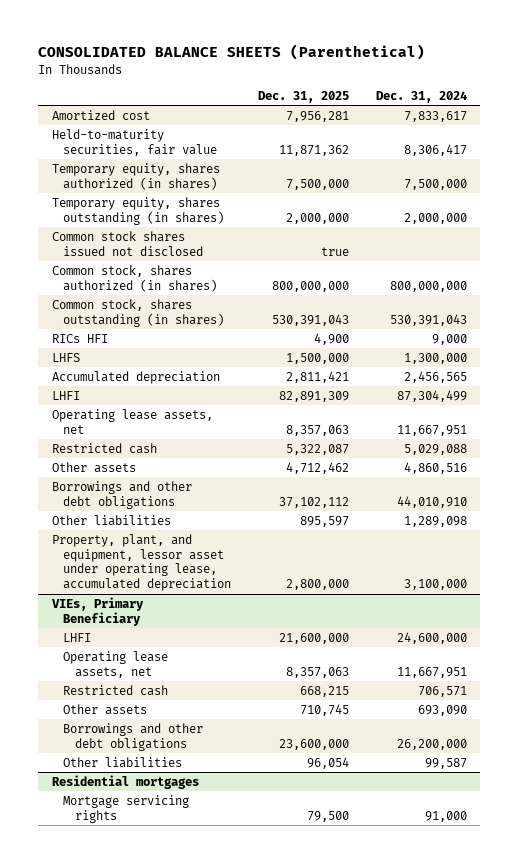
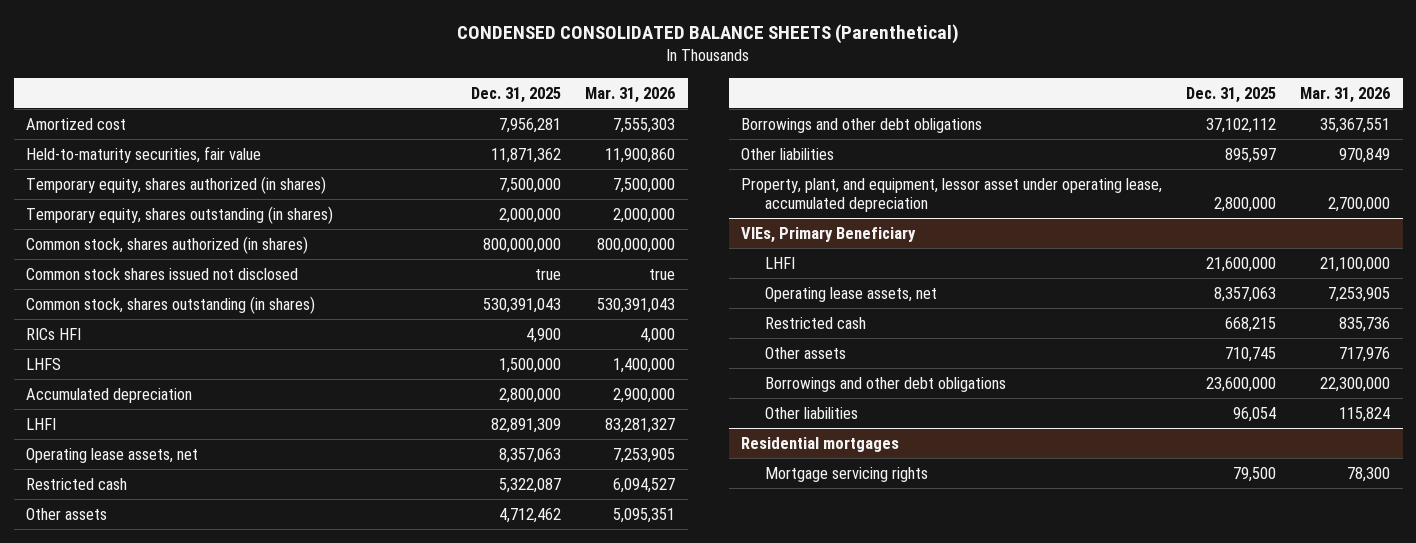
- CONSOLIDATED BALANCE SHEETS (Parenthetical)
+ CONDENSED CONSOLIDATED BALANCE SHEETS (Parenthetical)
- | Dec. 31, 2025 | Dec. 31, 2024
+ | Dec. 31, 2025 | Mar. 31, 2026
moved down: Common stock shares issued not disclosed | true | true
- Accumulated depreciation | 2,811,421 | 2,456,565
+ Accumulated depreciation | 2,800,000 | 2,900,000

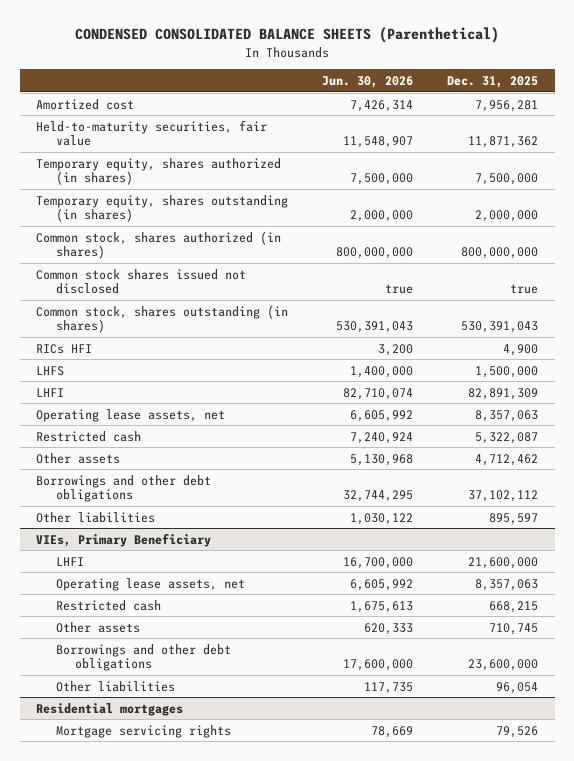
- | Dec. 31, 2025 | Mar. 31, 2026
+ | Jun. 30, 2026 | Dec. 31, 2025
- Accumulated depreciation | 2,800,000 | 2,900,000
- Property, plant, and equipment, lessor asset under operating lease, accumulated depreciation | 2,800,000 | 2,700,000
@ Residential mortgages
- Mortgage servicing rights | 79,500 | 78,300
+ Mortgage servicing rights | 78,669 | 79,526

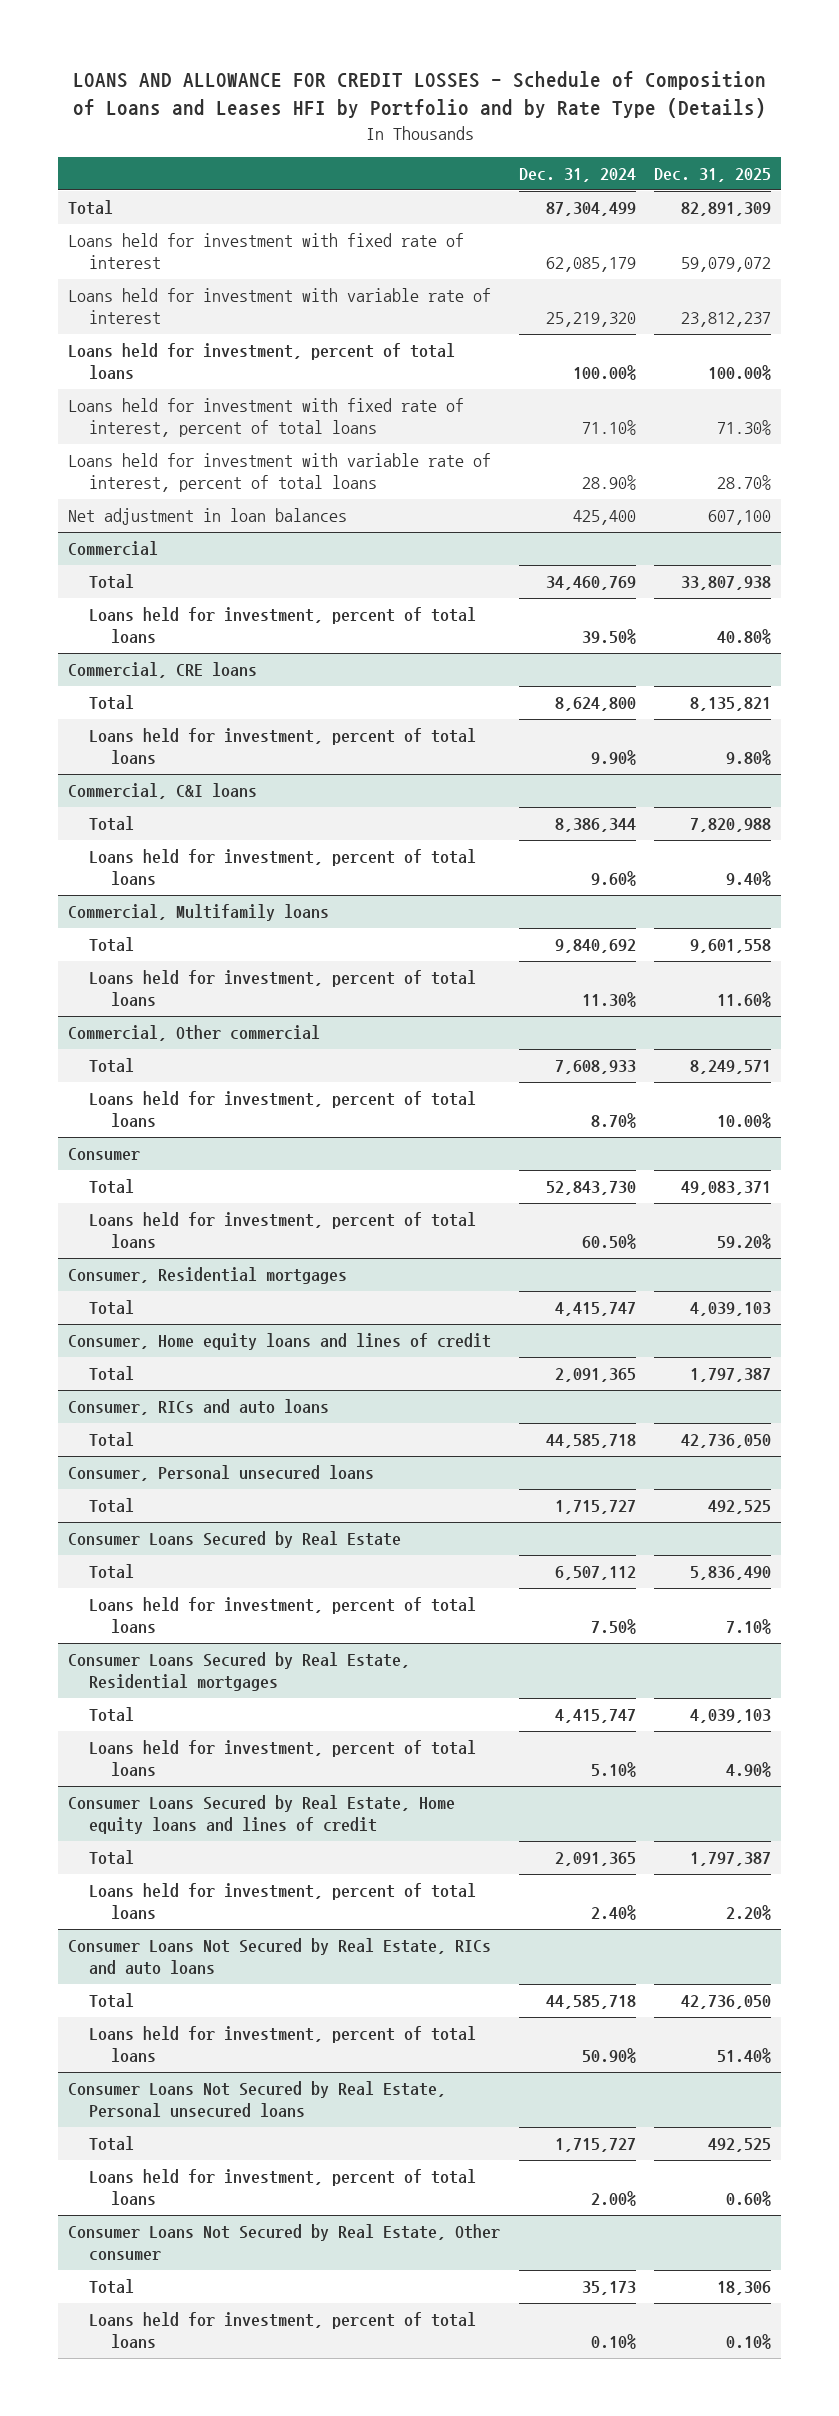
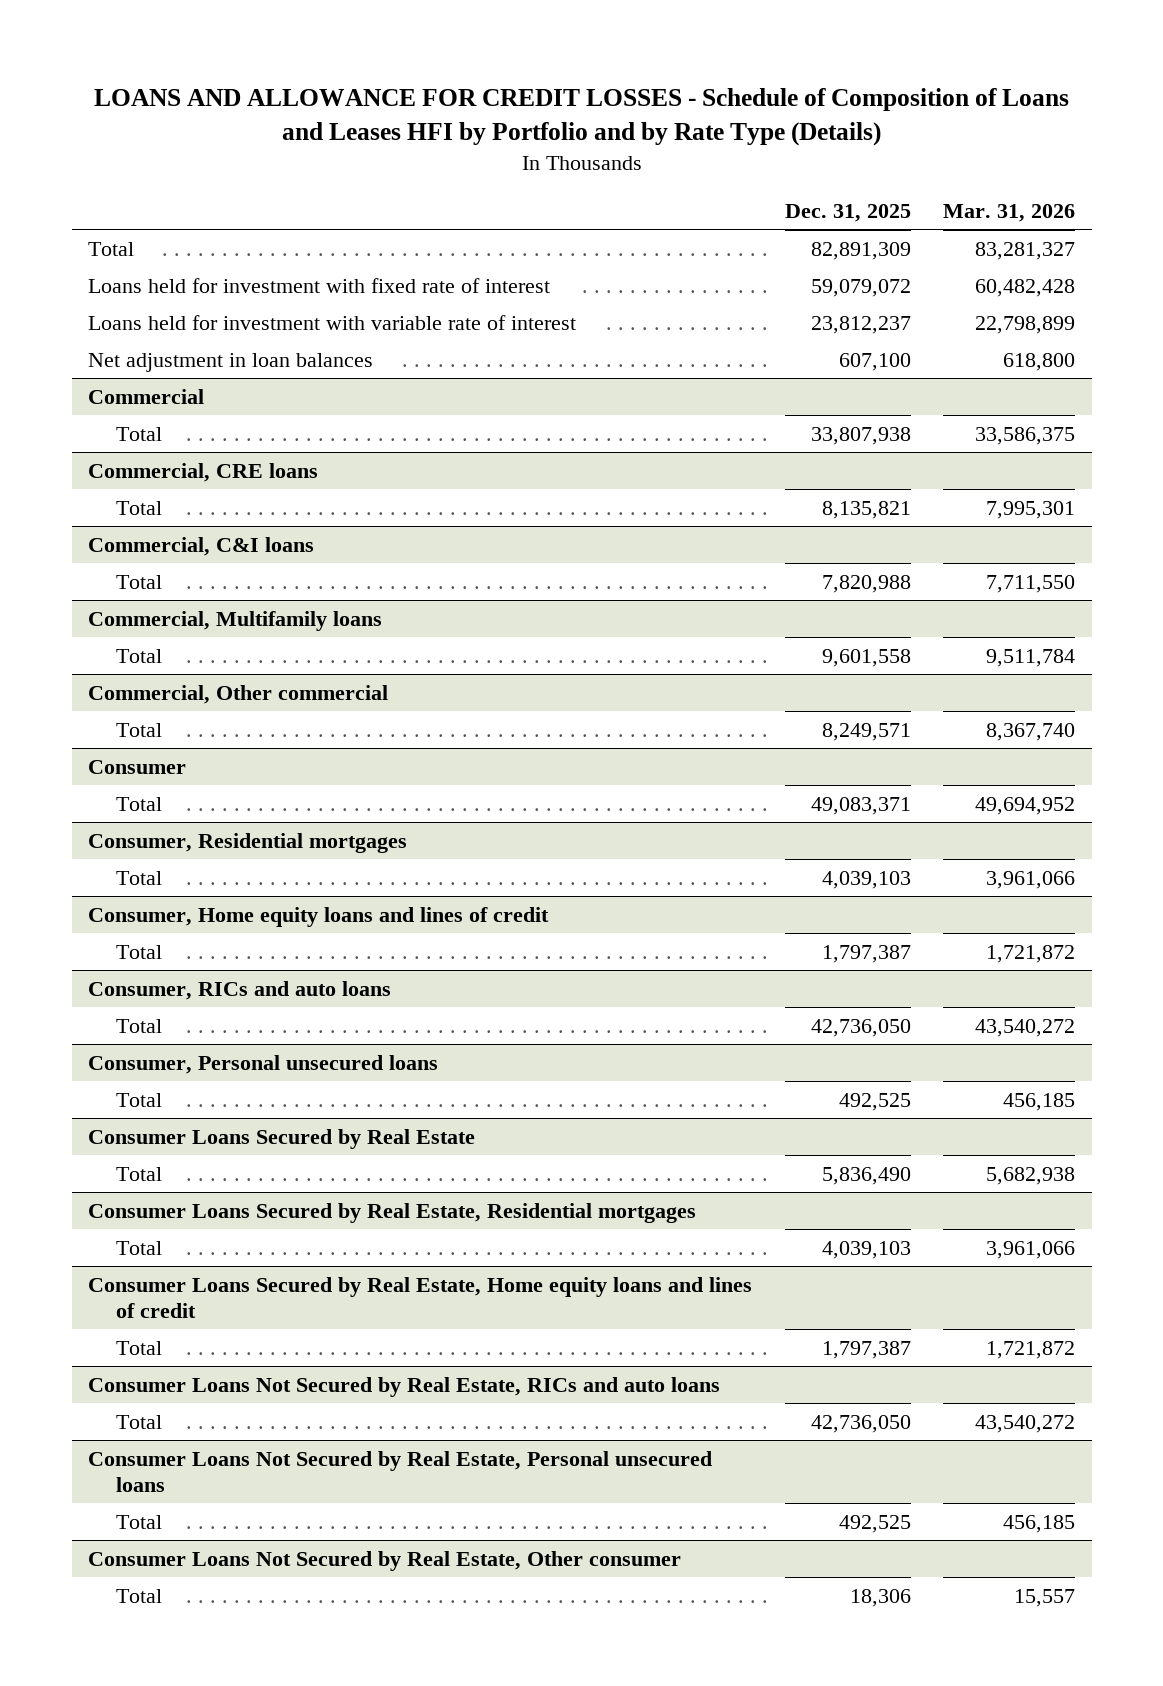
- | Dec. 31, 2024 | Dec. 31, 2025
+ | Dec. 31, 2025 | Mar. 31, 2026
- Loans held for investment, percent of total loans | 100.00% | 100.00%
- Loans held for investment with fixed rate of interest, percent of total loans | 71.10% | 71.30%
- Loans held for investment with variable rate of interest, percent of total loans | 28.90% | 28.70%
@ Commercial
- Loans held for investment, percent of total loans | 39.50% | 40.80%
@ Commercial, CRE loans
- Loans held for investment, percent of total loans | 9.90% | 9.80%
@ Commercial, C&I loans
- Loans held for investment, percent of total loans | 9.60% | 9.40%
@ Commercial, Multifamily loans
- Loans held for investment, percent of total loans | 11.30% | 11.60%
@ Commercial, Other commercial
- Loans held for investment, percent of total loans | 8.70% | 10.00%
@ Consumer
- Loans held for investment, percent of total loans | 60.50% | 59.20%
@ Consumer Loans Secured by Real Estate
- Loans held for investment, percent of total loans | 7.50% | 7.10%
@ Consumer Loans Secured by Real Estate, Residential mortgages
- Loans held for investment, percent of total loans | 5.10% | 4.90%
@ Consumer Loans Secured by Real Estate, Home equity loans and lines of credit
- Loans held for investment, percent of total loans | 2.40% | 2.20%
@ Consumer Loans Not Secured by Real Estate, RICs and auto loans
- Loans held for investment, percent of total loans | 50.90% | 51.40%
@ Consumer Loans Not Secured by Real Estate, Personal unsecured loans
- Loans held for investment, percent of total loans | 2.00% | 0.60%
@ Consumer Loans Not Secured by Real Estate, Other consumer
- Loans held for investment, percent of total loans | 0.10% | 0.10%

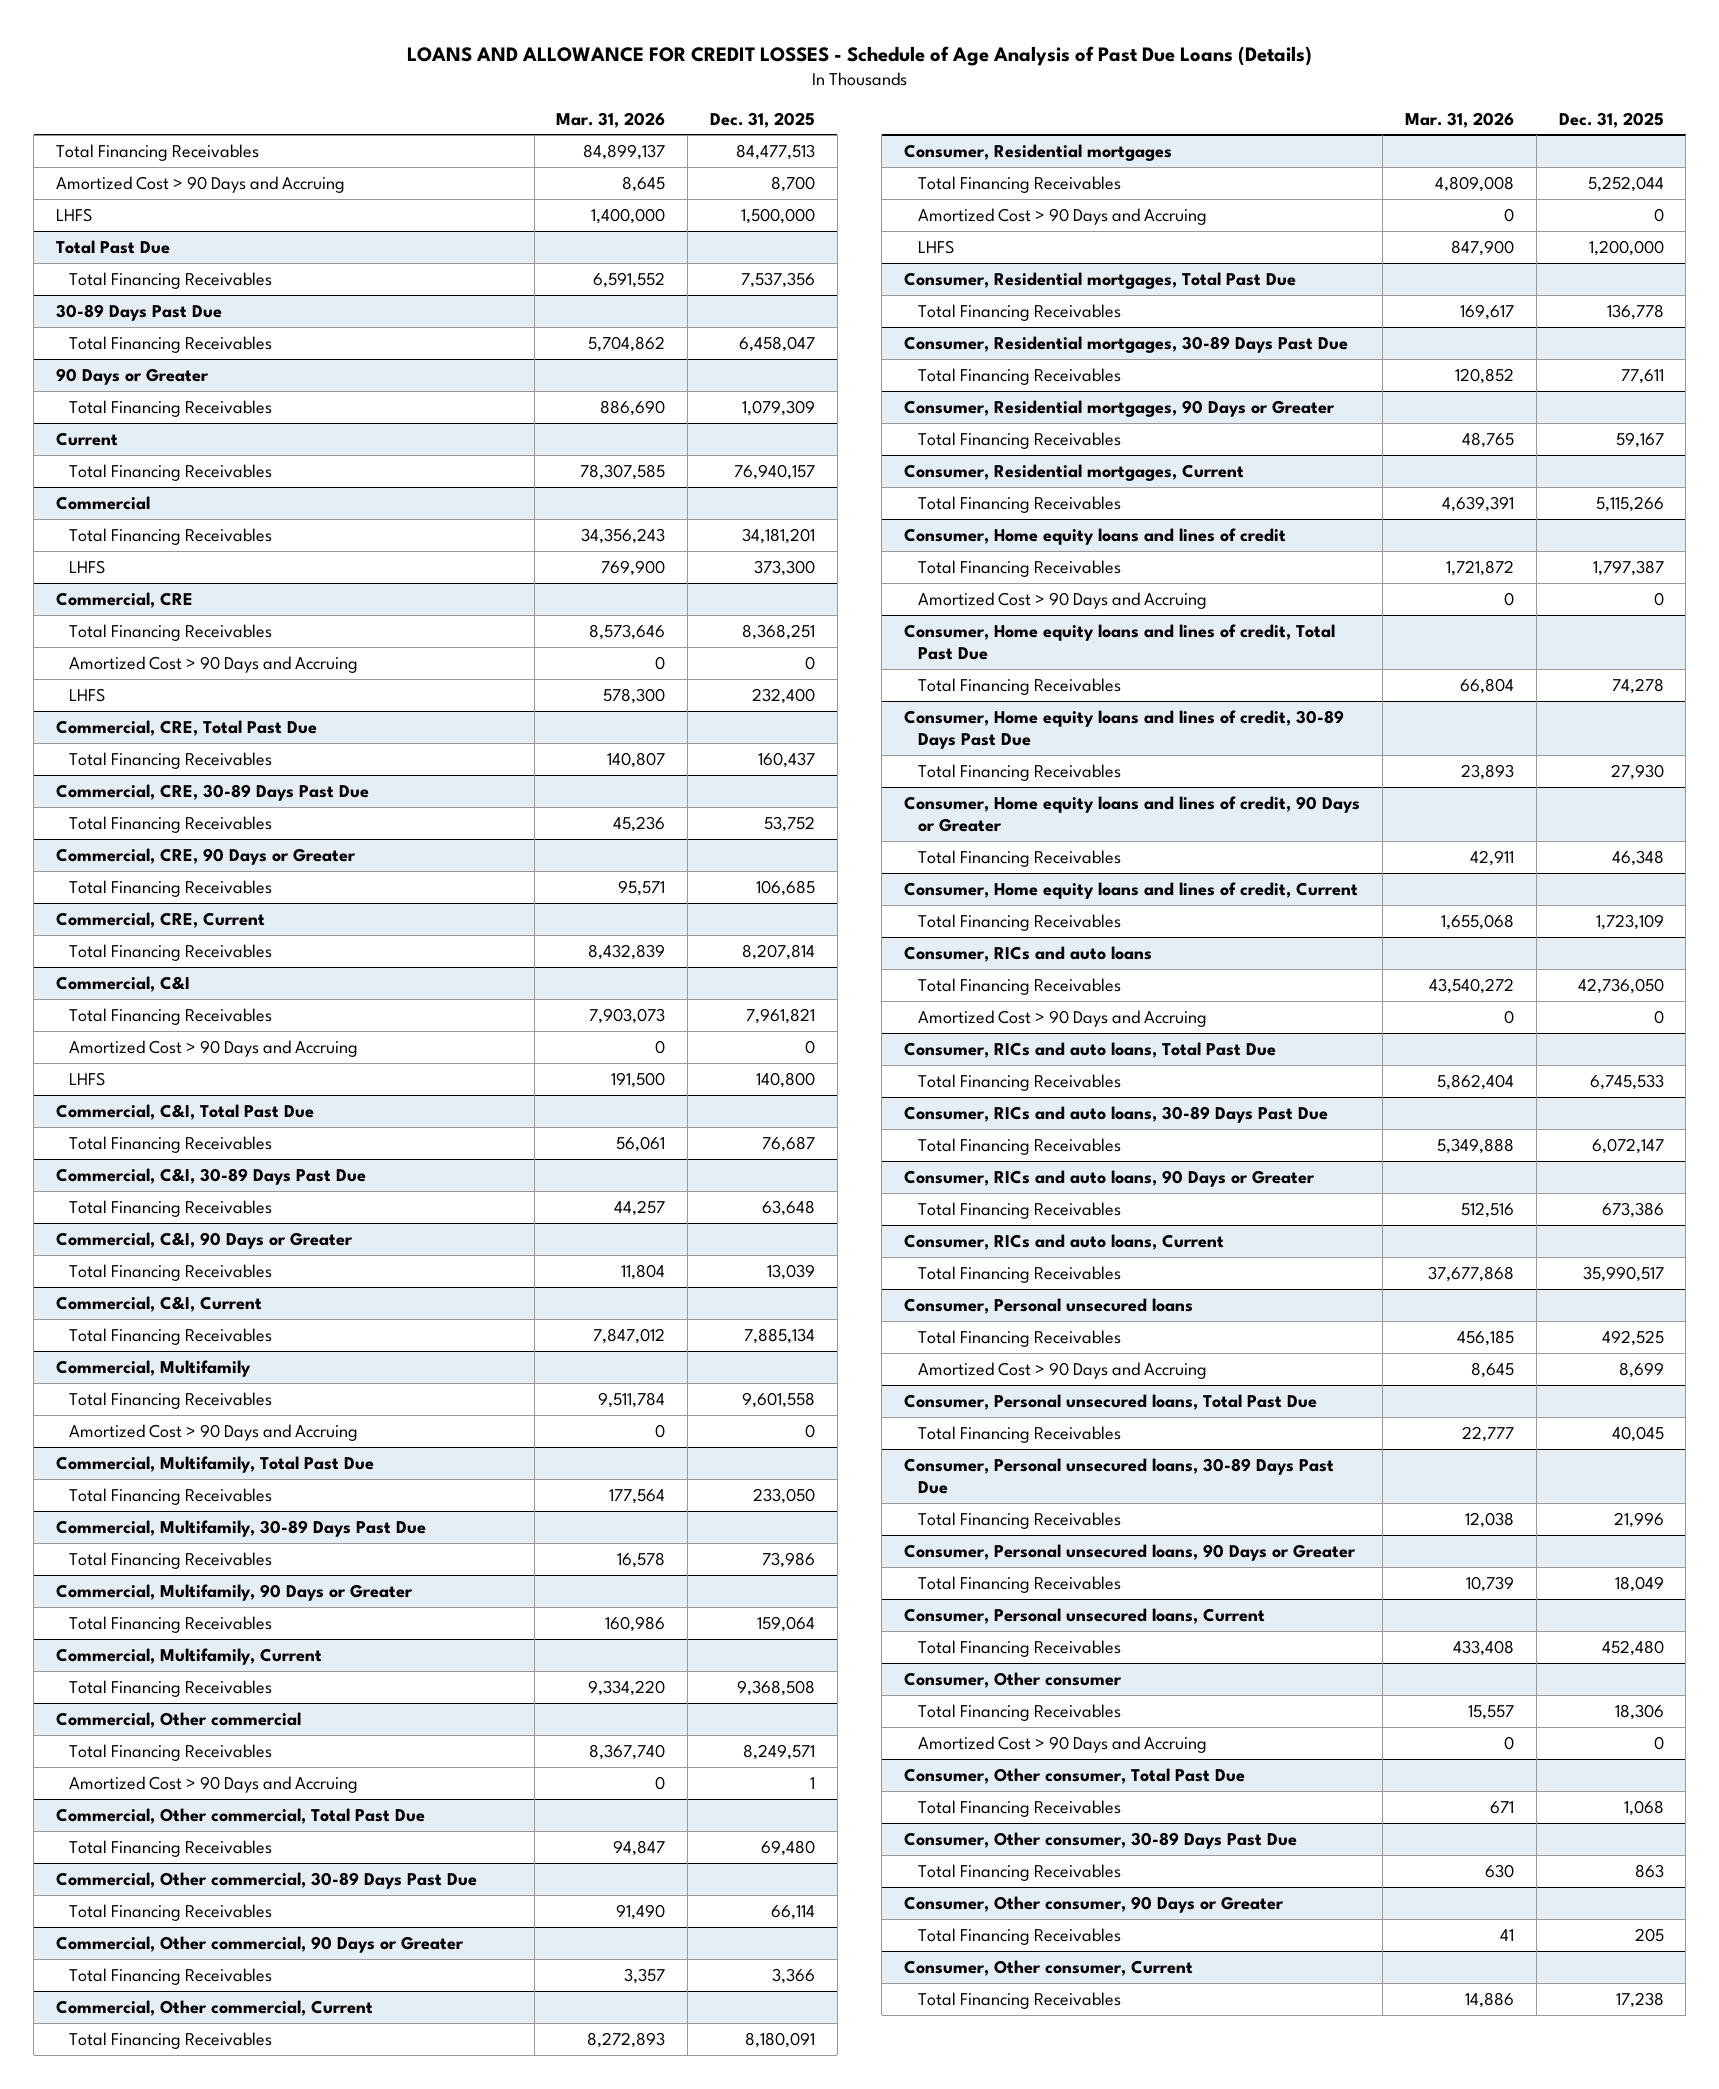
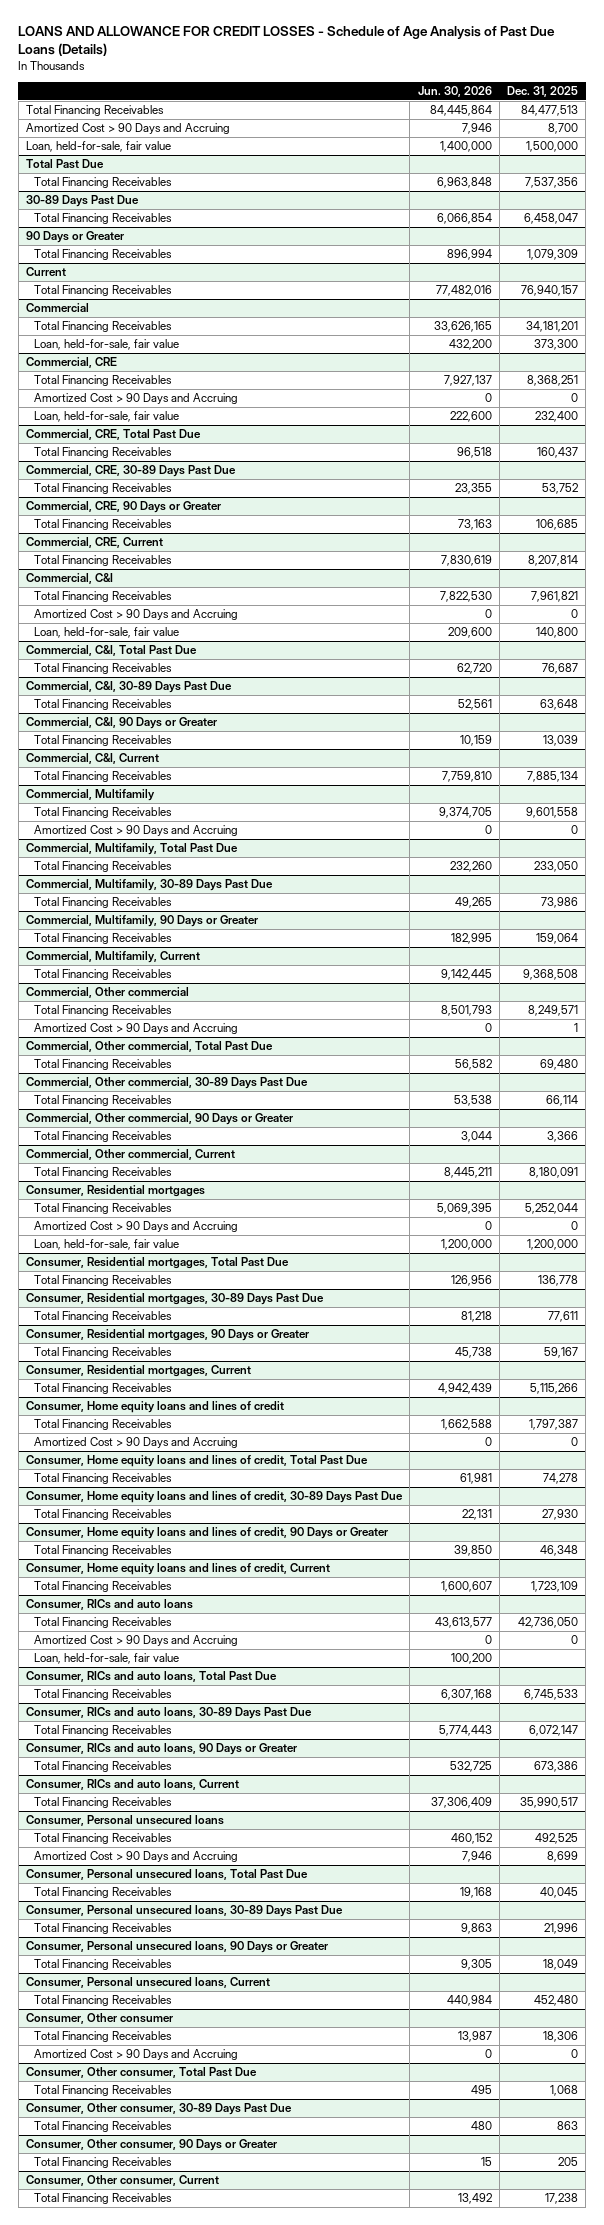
- | Mar. 31, 2026 | Dec. 31, 2025
+ | Jun. 30, 2026 | Dec. 31, 2025
- LHFS | 1,400,000 | 1,500,000
+ Loan, held-for-sale, fair value | 1,400,000 | 1,500,000
@ Commercial
- LHFS | 769,900 | 373,300
+ Loan, held-for-sale, fair value | 432,200 | 373,300
@ Commercial, CRE
- LHFS | 578,300 | 232,400
+ Loan, held-for-sale, fair value | 222,600 | 232,400
@ Commercial, C&I
- LHFS | 191,500 | 140,800
+ Loan, held-for-sale, fair value | 209,600 | 140,800
@ Consumer, Residential mortgages
- LHFS | 847,900 | 1,200,000
+ Loan, held-for-sale, fair value | 1,200,000 | 1,200,000
@ Consumer, RICs and auto loans
+ Loan, held-for-sale, fair value | 100,200 |

